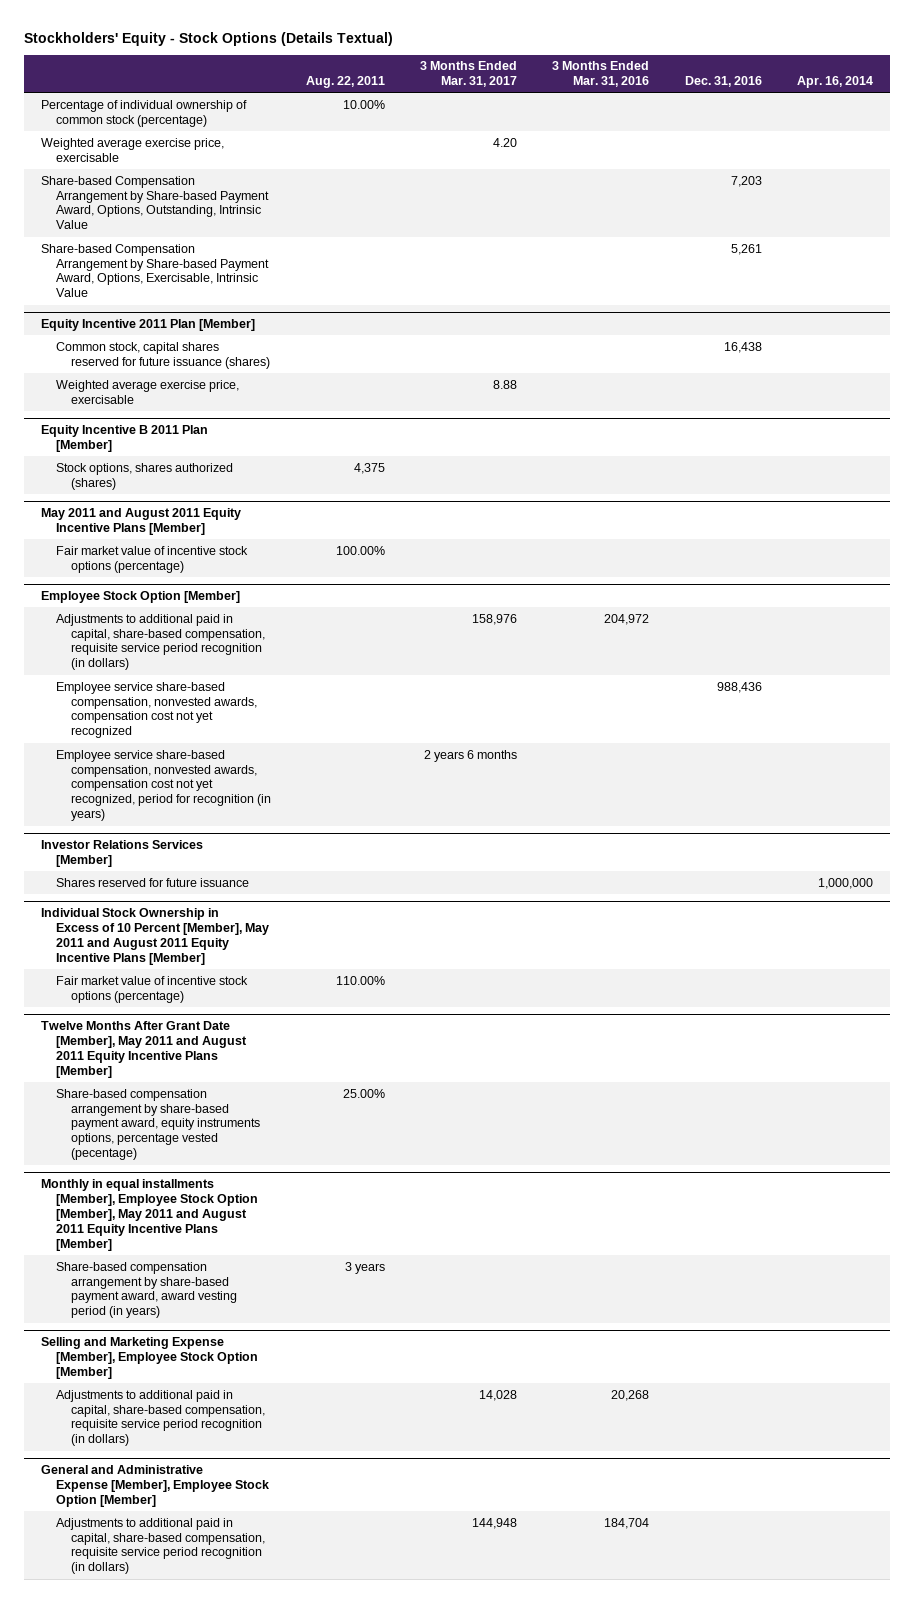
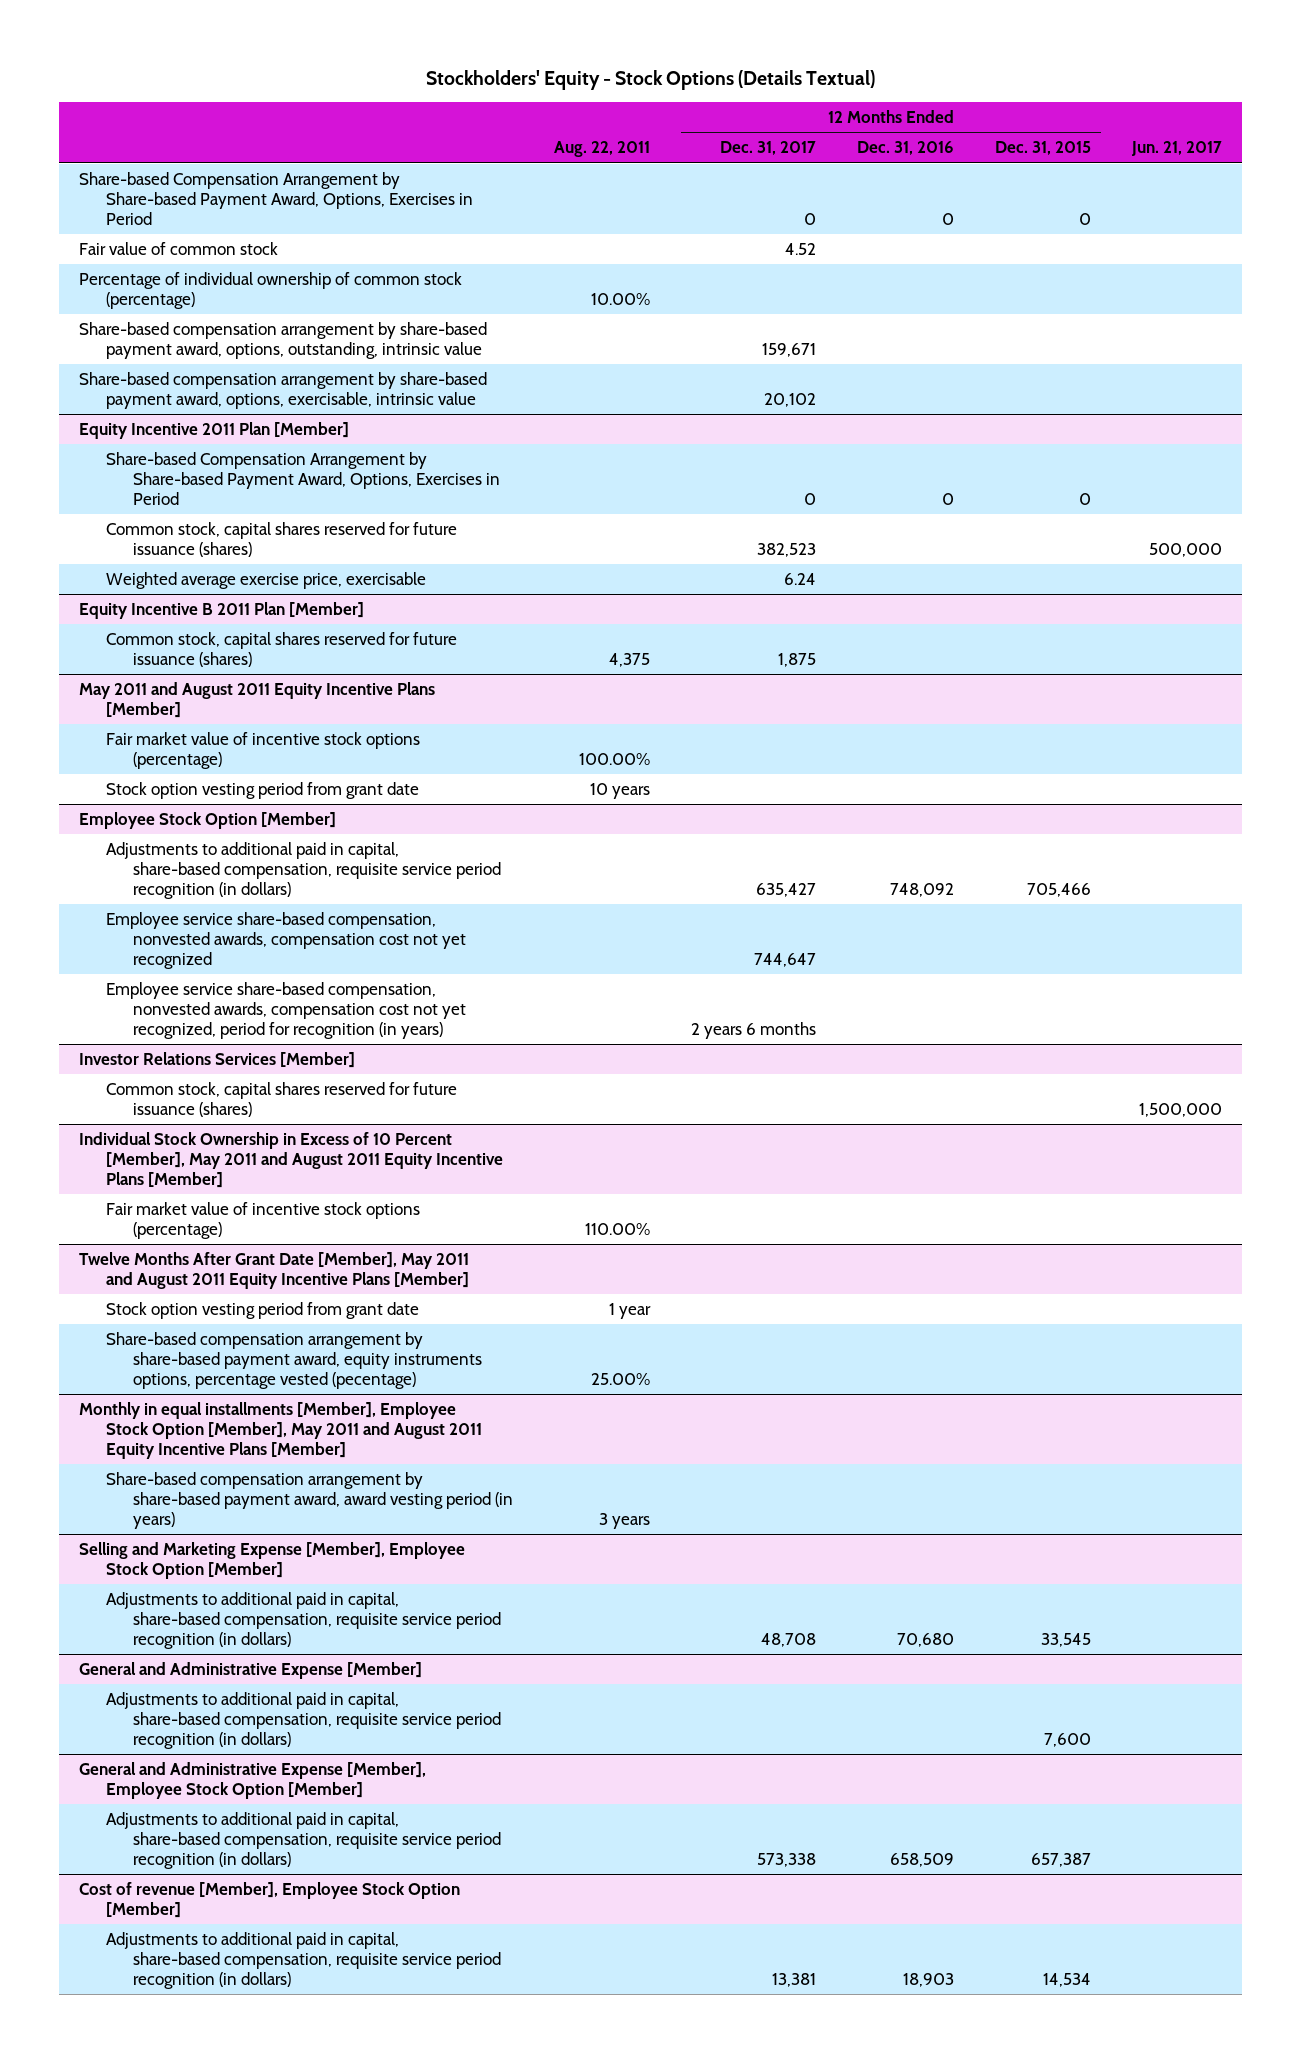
- | Aug. 22, 2011 | 3 Months Ended Mar. 31, 2017 | 3 Months Ended Mar. 31, 2016 | Dec. 31, 2016 | Apr. 16, 2014
+ | Aug. 22, 2011 | 12 Months Ended Dec. 31, 2017 | 12 Months Ended Dec. 31, 2016 | 12 Months Ended Dec. 31, 2015 | Jun. 21, 2017
+ Share-based Compensation Arrangement by Share-based Payment Award, Options, Exercises in Period | | 0 | 0 | 0 |
+ Fair value of common stock | | 4.52 | | |
- Weighted average exercise price, exercisable | | 4.20 | | |
- Share-based Compensation Arrangement by Share-based Payment Award, Options, Outstanding, Intrinsic Value | | | | 7,203 |
- Share-based Compensation Arrangement by Share-based Payment Award, Options, Exercisable, Intrinsic Value | | | | 5,261 |
+ Share-based compensation arrangement by share-based payment award, options, outstanding, intrinsic value | | 159,671 | | |
+ Share-based compensation arrangement by share-based payment award, options, exercisable, intrinsic value | | 20,102 | | |
@ Equity Incentive 2011 Plan [Member]
+ Share-based Compensation Arrangement by Share-based Payment Award, Options, Exercises in Period | | 0 | 0 | 0 |
@ Equity Incentive B 2011 Plan [Member]
- Stock options, shares authorized (shares) | 4,375 | | | |
+ Common stock, capital shares reserved for future issuance (shares) | 4,375 | 1,875 | | |
@ May 2011 and August 2011 Equity Incentive Plans [Member]
+ Stock option vesting period from grant date | 10 years | | | |
@ Investor Relations Services [Member]
- Shares reserved for future issuance | | | | | 1,000,000
+ Common stock, capital shares reserved for future issuance (shares) | | | | | 1,500,000
@ Twelve Months After Grant Date [Member], May 2011 and August 2011 Equity Incentive Plans [Member]
+ Stock option vesting period from grant date | 1 year | | | |
+ General and Administrative Expense [Member]
+ Adjustments to additional paid in capital, share-based compensation, requisite service period recognition (in dollars) | | | | 7,600 |
+ Cost of revenue [Member], Employee Stock Option [Member]
+ Adjustments to additional paid in capital, share-based compensation, requisite service period recognition (in dollars) | | 13,381 | 18,903 | 14,534 |

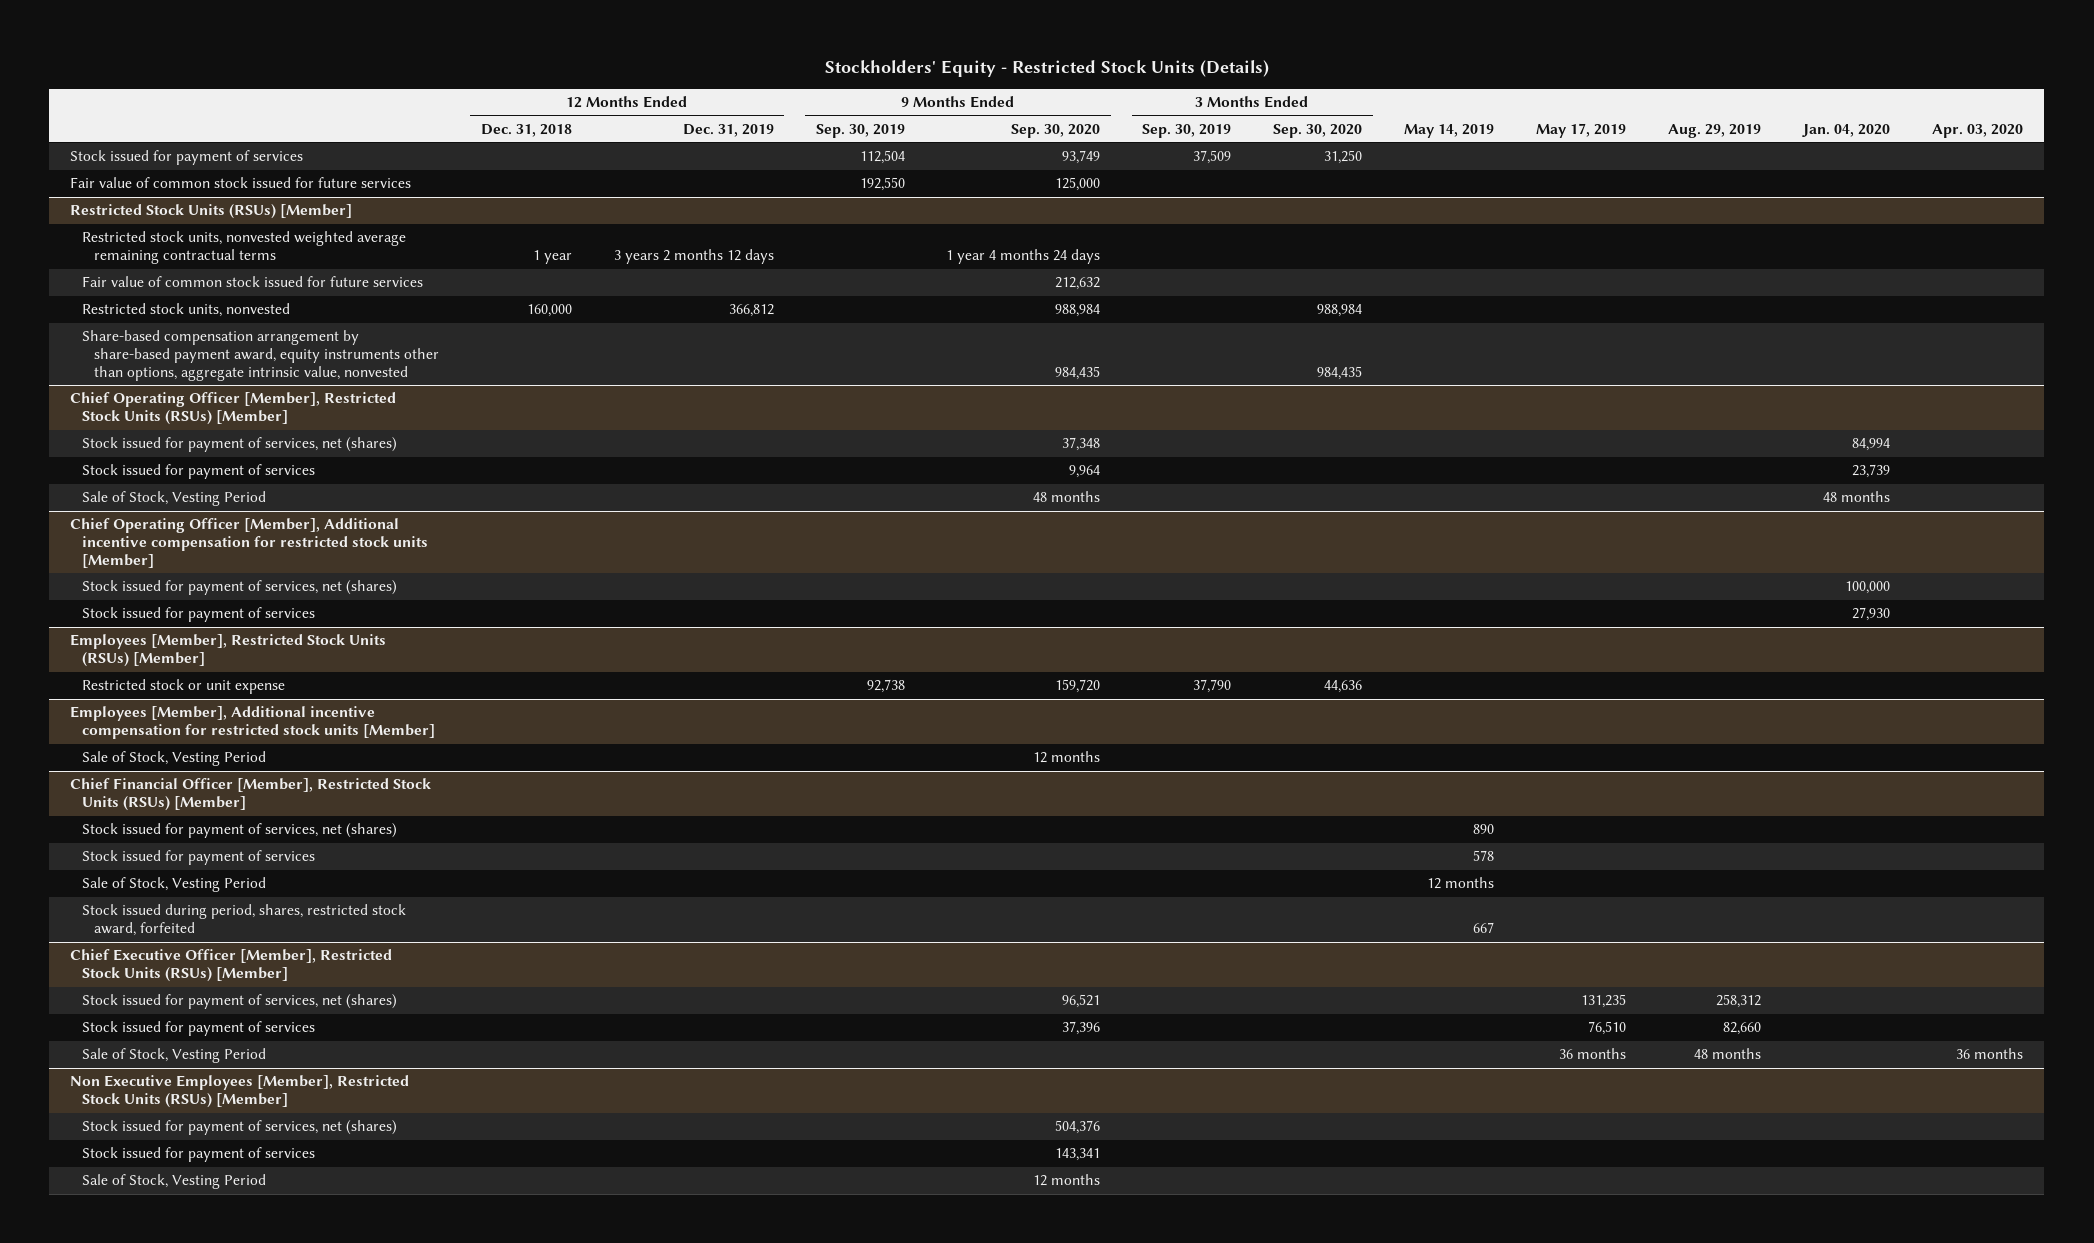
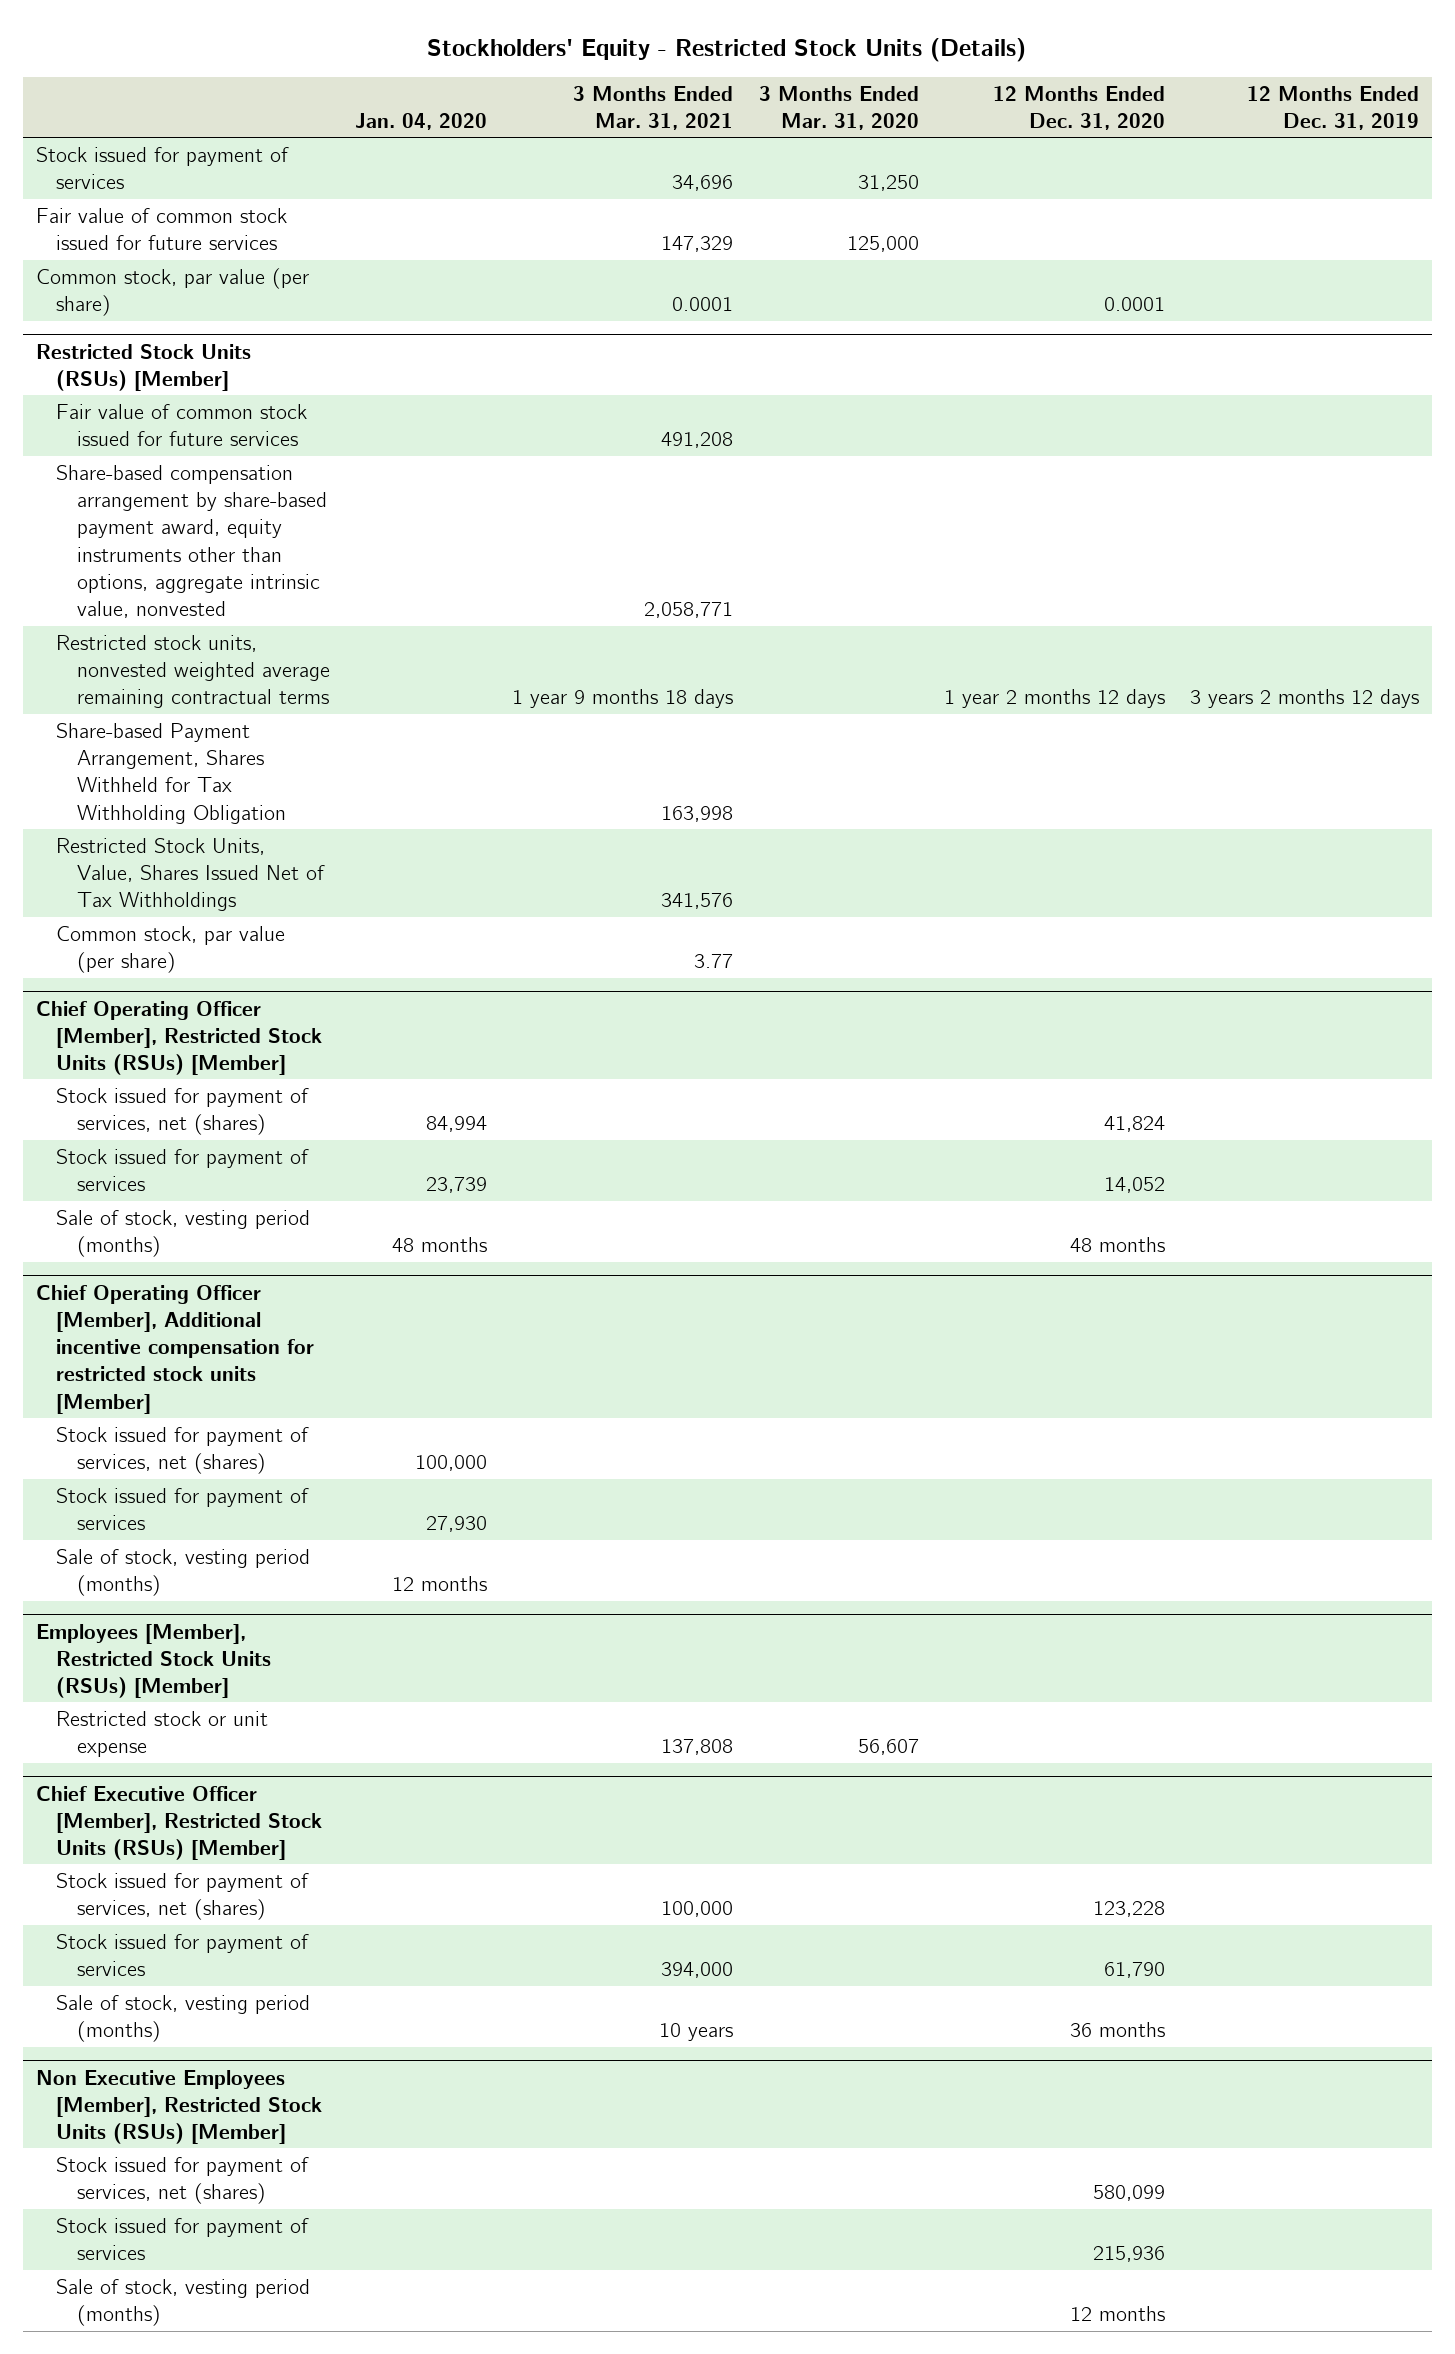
- | 12 Months Ended Dec. 31, 2018 | 12 Months Ended Dec. 31, 2019 | 9 Months Ended Sep. 30, 2019 | 9 Months Ended Sep. 30, 2020 | 3 Months Ended Sep. 30, 2019 | 3 Months Ended Sep. 30, 2020 | May 14, 2019 | May 17, 2019 | Aug. 29, 2019 | Jan. 04, 2020 | Apr. 03, 2020
+ | Jan. 04, 2020 | 3 Months Ended Mar. 31, 2021 | 3 Months Ended Mar. 31, 2020 | 12 Months Ended Dec. 31, 2020 | 12 Months Ended Dec. 31, 2019
+ Common stock, par value (per share) | | 0.0001 | | 0.0001 |
@ Restricted Stock Units (RSUs) [Member]
- Restricted stock units, nonvested | 160,000 | 366,812 | | 988,984 | | 988,984 | | | | |
moved down: Restricted stock units, nonvested weighted average remaining contractual terms | | 1 year 9 months 18 days | | 1 year 2 months 12 days | 3 years 2 months 12 days
+ Share-based Payment Arrangement, Shares Withheld for Tax Withholding Obligation | | 163,998 | | |
+ Restricted Stock Units, Value, Shares Issued Net of Tax Withholdings | | 341,576 | | |
+ Common stock, par value (per share) | | 3.77 | | |
@ Chief Operating Officer [Member], Restricted Stock Units (RSUs) [Member]
- Sale of Stock, Vesting Period | | | | 48 months | | | | | | 48 months |
+ Sale of stock, vesting period (months) | 48 months | | | 48 months |
@ Chief Operating Officer [Member], Additional incentive compensation for restricted stock units [Member]
+ Sale of stock, vesting period (months) | 12 months | | | |
- Employees [Member], Additional incentive compensation for restricted stock units [Member]
- Sale of Stock, Vesting Period | | | | 12 months | | | | | | |
- Chief Financial Officer [Member], Restricted Stock Units (RSUs) [Member]
- Stock issued for payment of services, net (shares) | | | | | | | 890 | | | |
- Stock issued for payment of services | | | | | | | 578 | | | |
- Sale of Stock, Vesting Period | | | | | | | 12 months | | | |
- Stock issued during period, shares, restricted stock award, forfeited | | | | | | | 667 | | | |
@ Chief Executive Officer [Member], Restricted Stock Units (RSUs) [Member]
- Sale of Stock, Vesting Period | | | | | | | | 36 months | 48 months | | 36 months
+ Sale of stock, vesting period (months) | | 10 years | | 36 months |
@ Non Executive Employees [Member], Restricted Stock Units (RSUs) [Member]
- Sale of Stock, Vesting Period | | | | 12 months | | | | | | |
+ Sale of stock, vesting period (months) | | | | 12 months |

